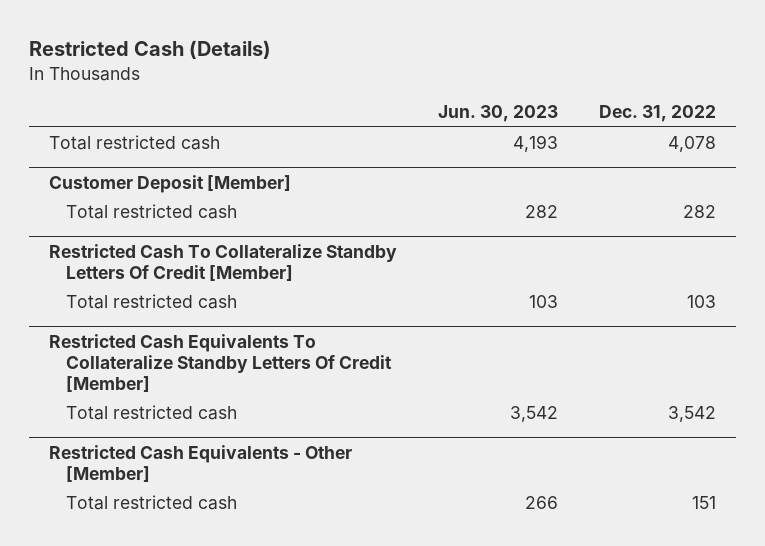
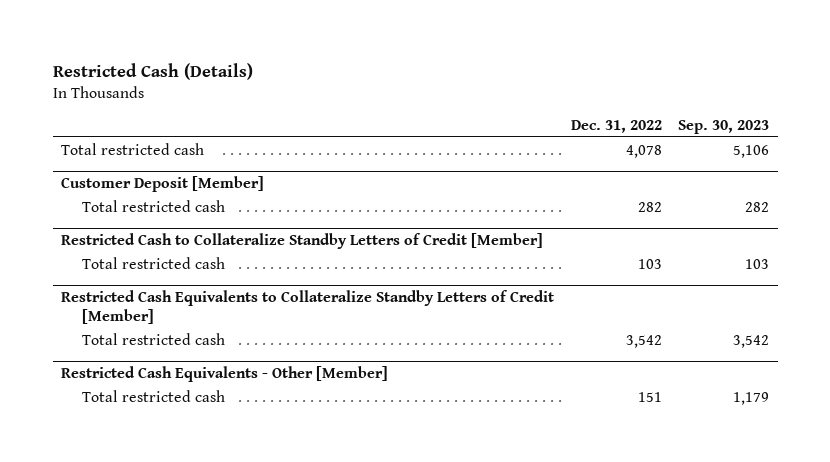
- | Jun. 30, 2023 | Dec. 31, 2022
+ | Dec. 31, 2022 | Sep. 30, 2023
- Restricted Cash To Collateralize Standby Letters Of Credit [Member]
+ Restricted Cash to Collateralize Standby Letters of Credit [Member]
- Restricted Cash Equivalents To Collateralize Standby Letters Of Credit [Member]
+ Restricted Cash Equivalents to Collateralize Standby Letters of Credit [Member]

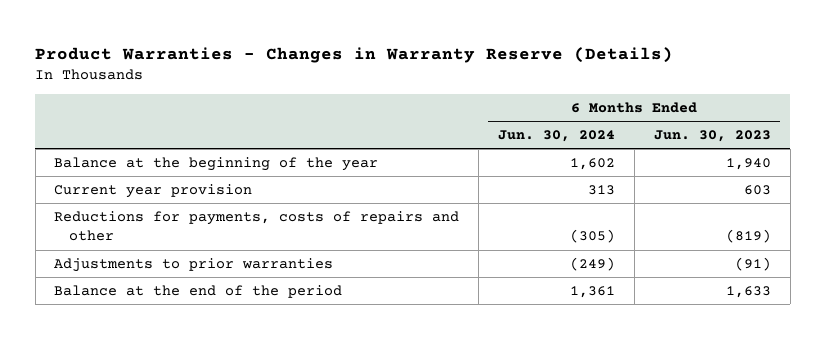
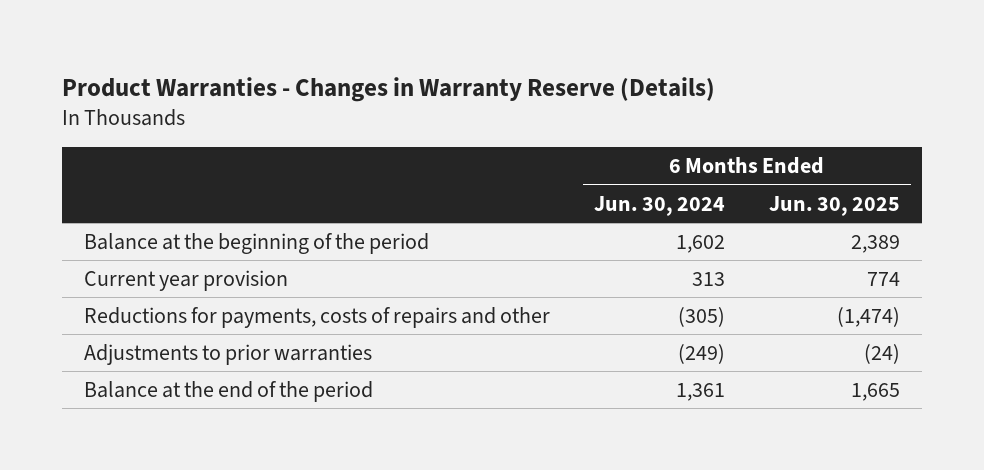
- | 6 Months Ended Jun. 30, 2024 | 6 Months Ended Jun. 30, 2023
+ | 6 Months Ended Jun. 30, 2024 | 6 Months Ended Jun. 30, 2025
- Balance at the beginning of the year | 1,602 | 1,940
+ Balance at the beginning of the period | 1,602 | 2,389

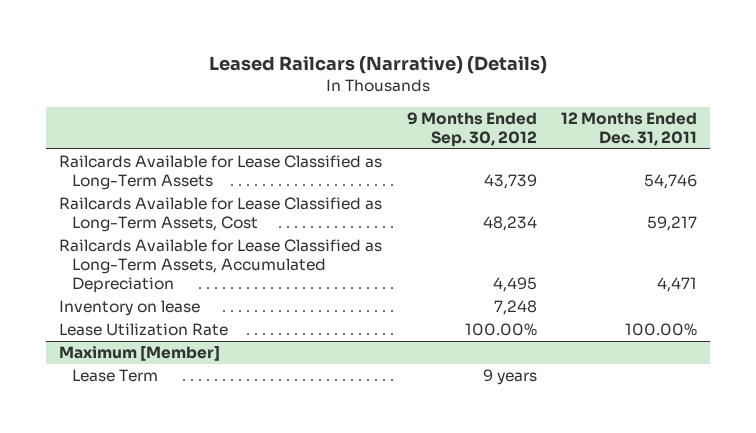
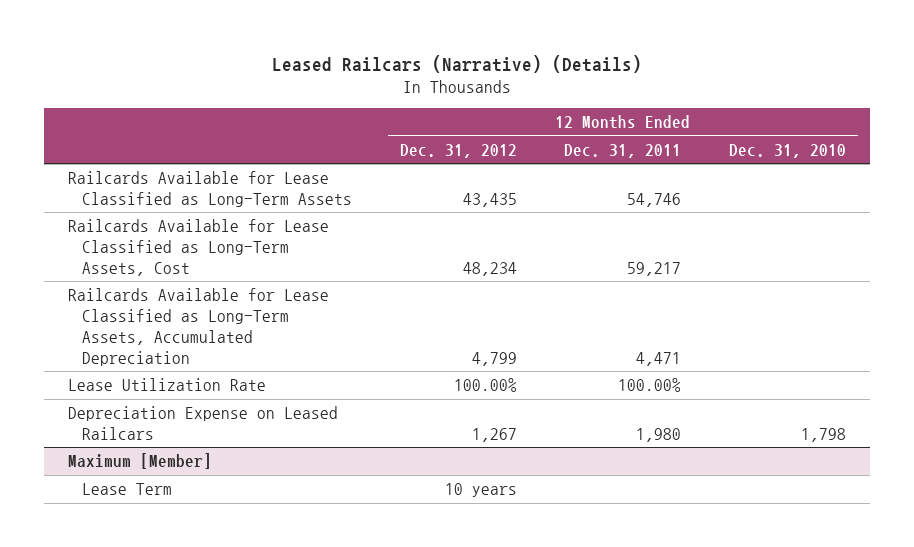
- | 9 Months Ended Sep. 30, 2012 | 12 Months Ended Dec. 31, 2011
+ | 12 Months Ended Dec. 31, 2012 | 12 Months Ended Dec. 31, 2011 | 12 Months Ended Dec. 31, 2010
- Inventory on lease | 7,248 |
+ Depreciation Expense on Leased Railcars | 1,267 | 1,980 | 1,798

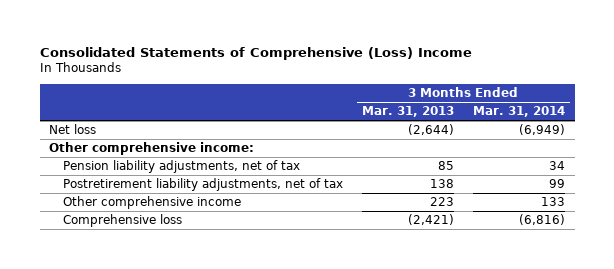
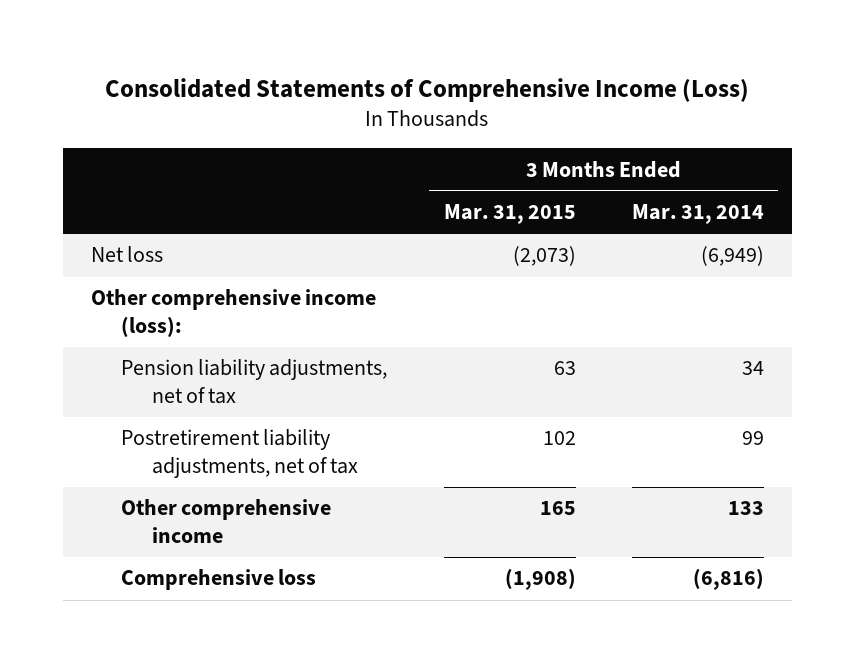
- Consolidated Statements of Comprehensive (Loss) Income
+ Consolidated Statements of Comprehensive Income (Loss)
- | 3 Months Ended Mar. 31, 2013 | 3 Months Ended Mar. 31, 2014
+ | 3 Months Ended Mar. 31, 2015 | 3 Months Ended Mar. 31, 2014
- Other comprehensive income:
+ Other comprehensive income (loss):

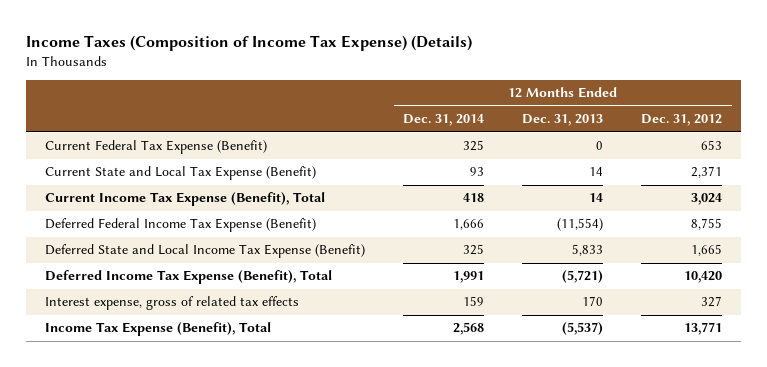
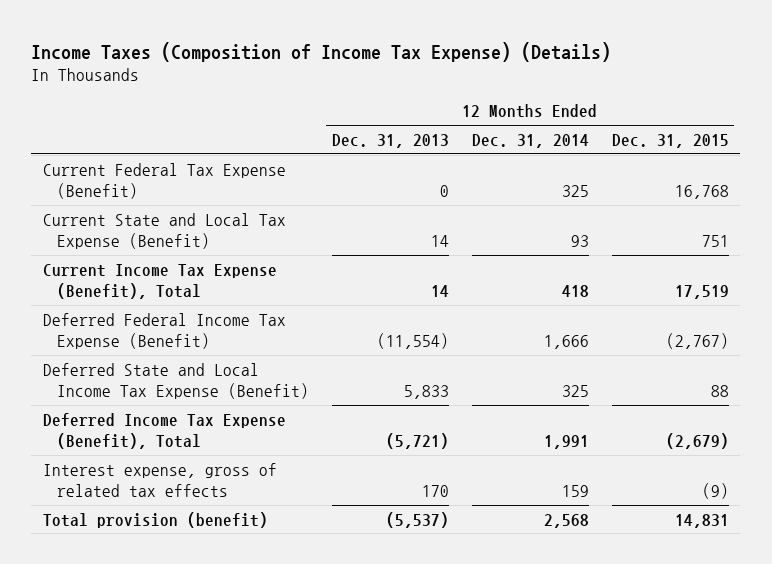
- | 12 Months Ended Dec. 31, 2014 | 12 Months Ended Dec. 31, 2013 | 12 Months Ended Dec. 31, 2012
+ | 12 Months Ended Dec. 31, 2013 | 12 Months Ended Dec. 31, 2014 | 12 Months Ended Dec. 31, 2015
- Income Tax Expense (Benefit), Total | 2,568 | (5,537) | 13,771
+ Total provision (benefit) | (5,537) | 2,568 | 14,831

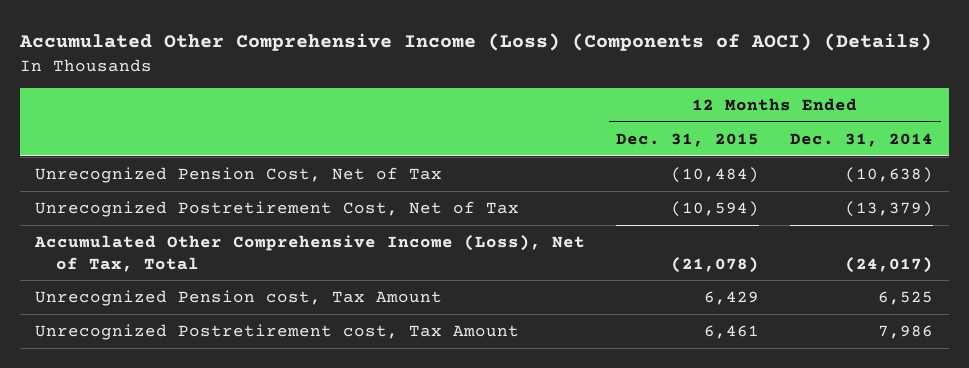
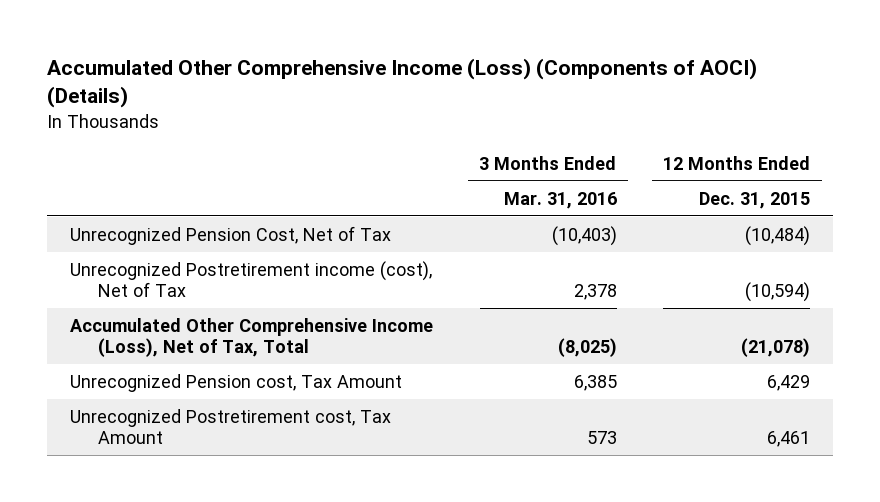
- | 12 Months Ended Dec. 31, 2015 | 12 Months Ended Dec. 31, 2014
+ | 3 Months Ended Mar. 31, 2016 | 12 Months Ended Dec. 31, 2015
- Unrecognized Postretirement Cost, Net of Tax | (10,594) | (13,379)
+ Unrecognized Postretirement income (cost), Net of Tax | 2,378 | (10,594)

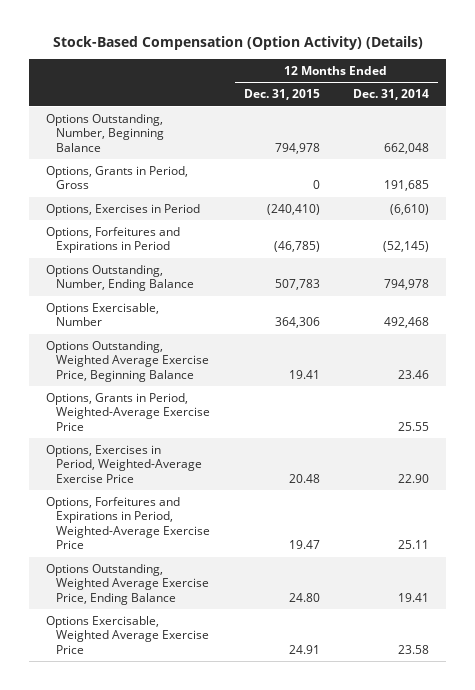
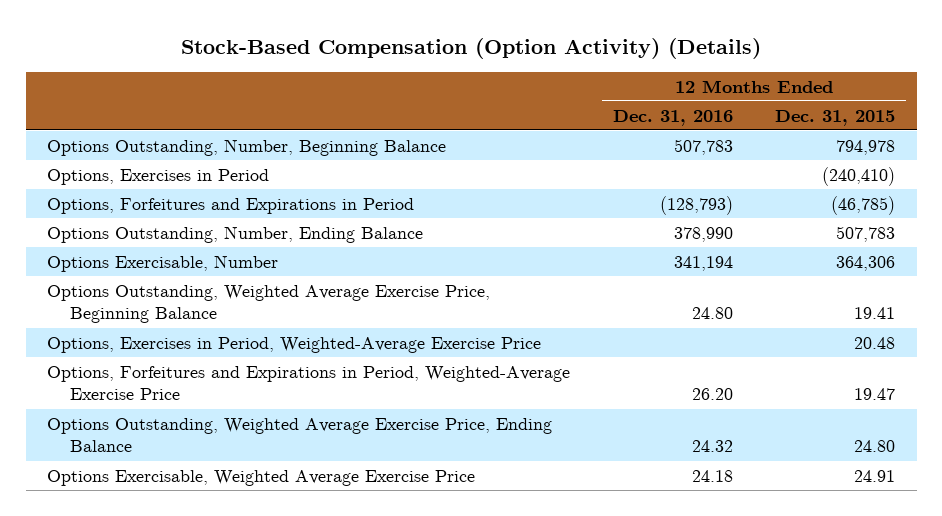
- | 12 Months Ended Dec. 31, 2015 | 12 Months Ended Dec. 31, 2014
+ | 12 Months Ended Dec. 31, 2016 | 12 Months Ended Dec. 31, 2015
- Options, Grants in Period, Gross | 0 | 191,685
- Options, Grants in Period, Weighted-Average Exercise Price | | 25.55

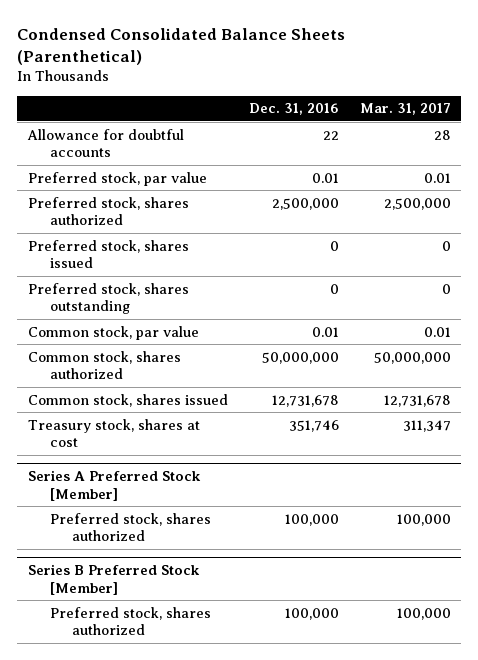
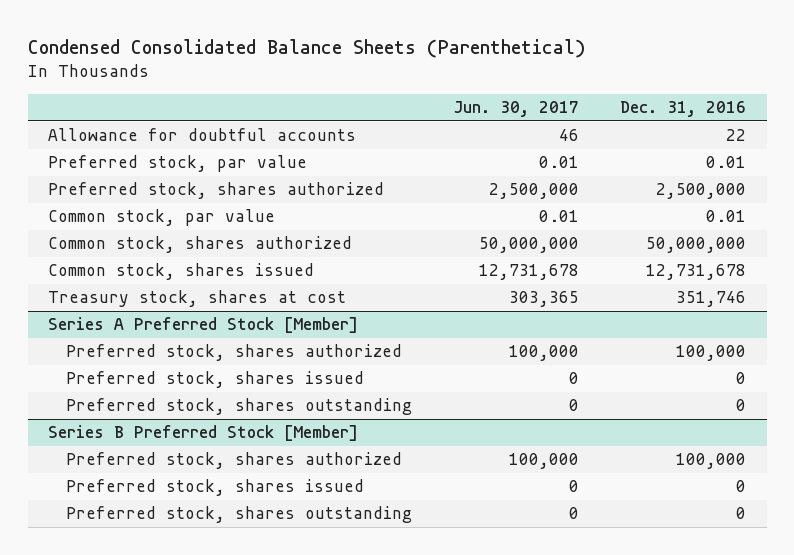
- | Dec. 31, 2016 | Mar. 31, 2017
+ | Jun. 30, 2017 | Dec. 31, 2016
- Preferred stock, shares issued | 0 | 0
- Preferred stock, shares outstanding | 0 | 0
@ Series A Preferred Stock [Member]
+ Preferred stock, shares issued | 0 | 0
+ Preferred stock, shares outstanding | 0 | 0
@ Series B Preferred Stock [Member]
+ Preferred stock, shares issued | 0 | 0
+ Preferred stock, shares outstanding | 0 | 0

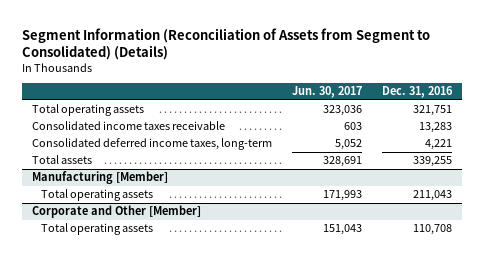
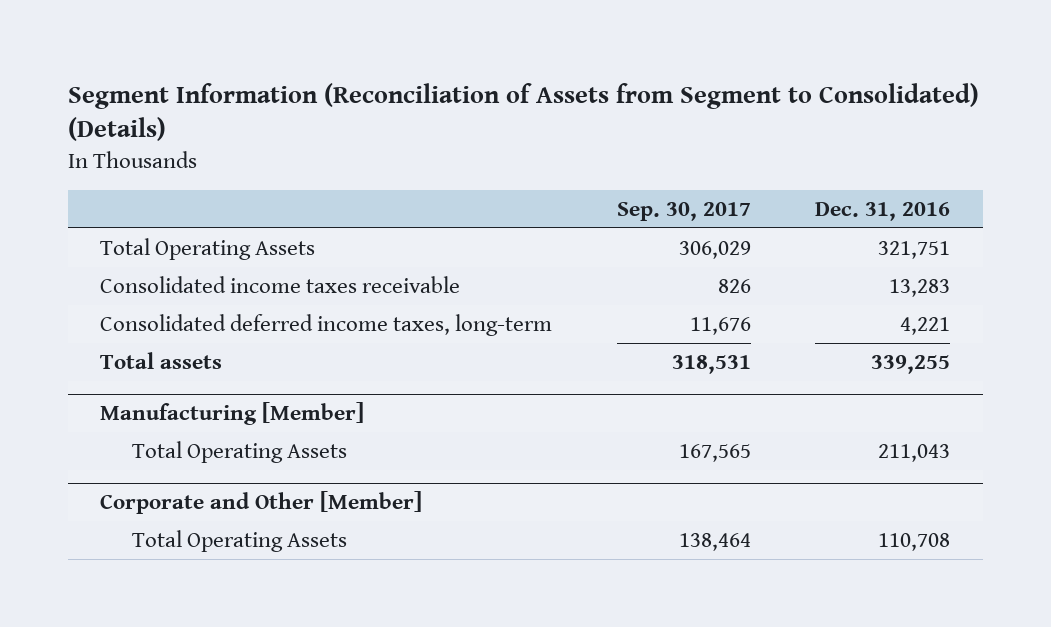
- | Jun. 30, 2017 | Dec. 31, 2016
+ | Sep. 30, 2017 | Dec. 31, 2016
- Total operating assets | 323,036 | 321,751
+ Total Operating Assets | 306,029 | 321,751
@ Manufacturing [Member]
- Total operating assets | 171,993 | 211,043
+ Total Operating Assets | 167,565 | 211,043
@ Corporate and Other [Member]
- Total operating assets | 151,043 | 110,708
+ Total Operating Assets | 138,464 | 110,708

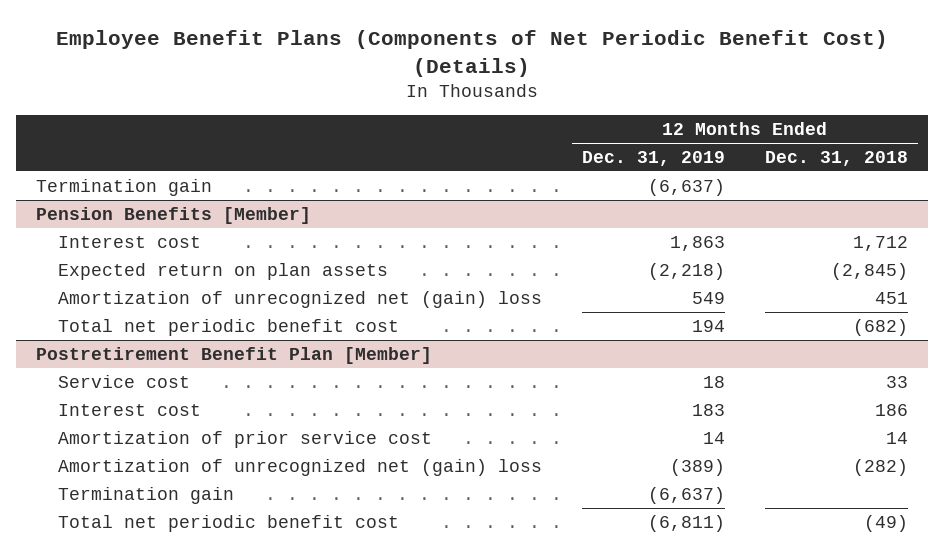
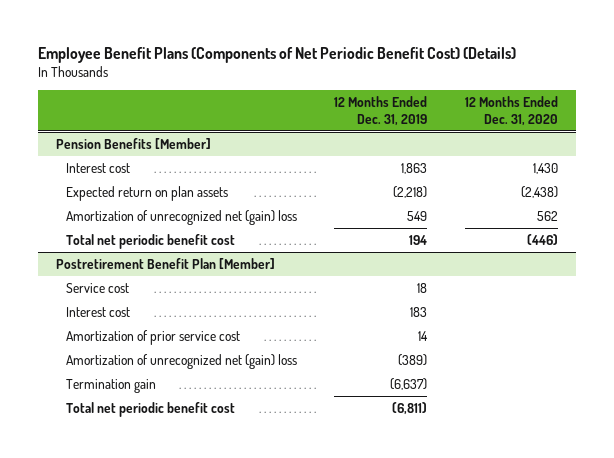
- | 12 Months Ended Dec. 31, 2019 | 12 Months Ended Dec. 31, 2018
+ | 12 Months Ended Dec. 31, 2019 | 12 Months Ended Dec. 31, 2020
- Termination gain | (6,637) |

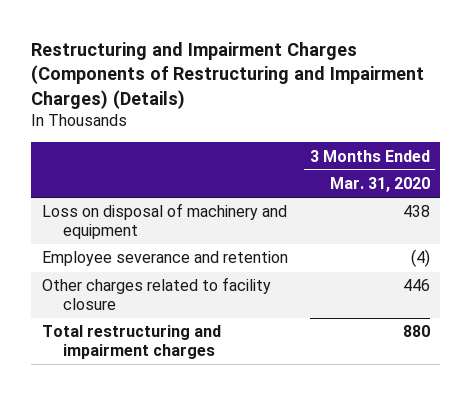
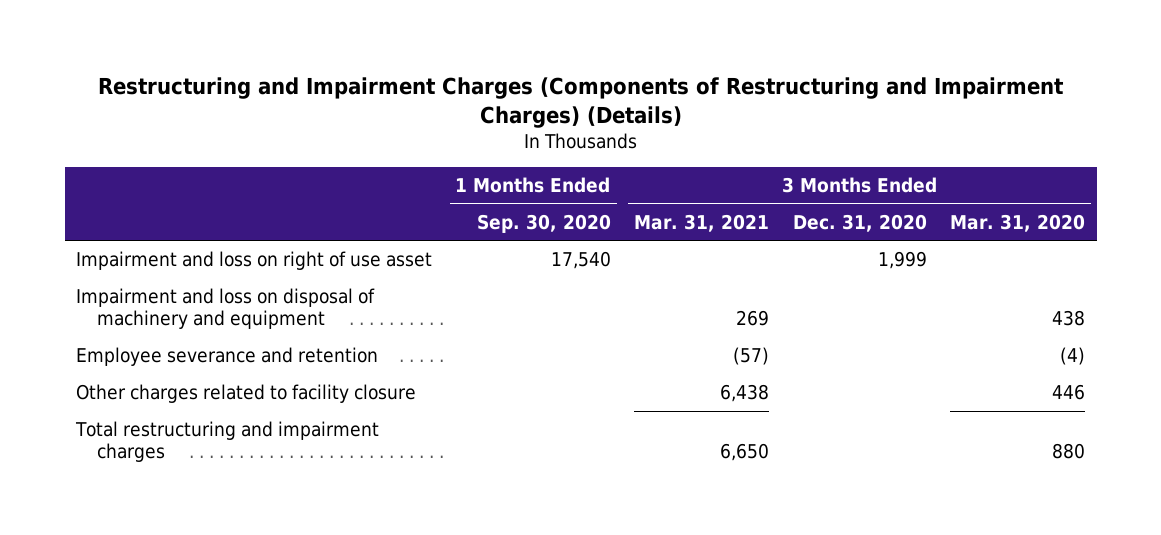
- | 3 Months Ended Mar. 31, 2020
+ | 1 Months Ended Sep. 30, 2020 | 3 Months Ended Mar. 31, 2021 | 3 Months Ended Dec. 31, 2020 | 3 Months Ended Mar. 31, 2020
- Loss on disposal of machinery and equipment | 438
+ Impairment and loss on right of use asset | 17,540 | | 1,999 |
+ Impairment and loss on disposal of machinery and equipment | | 269 | | 438

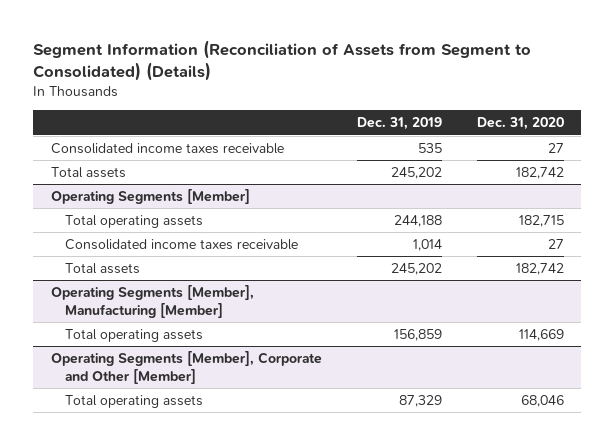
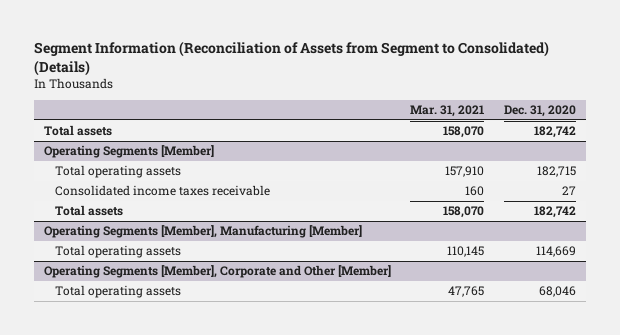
- | Dec. 31, 2019 | Dec. 31, 2020
+ | Mar. 31, 2021 | Dec. 31, 2020
- Consolidated income taxes receivable | 535 | 27

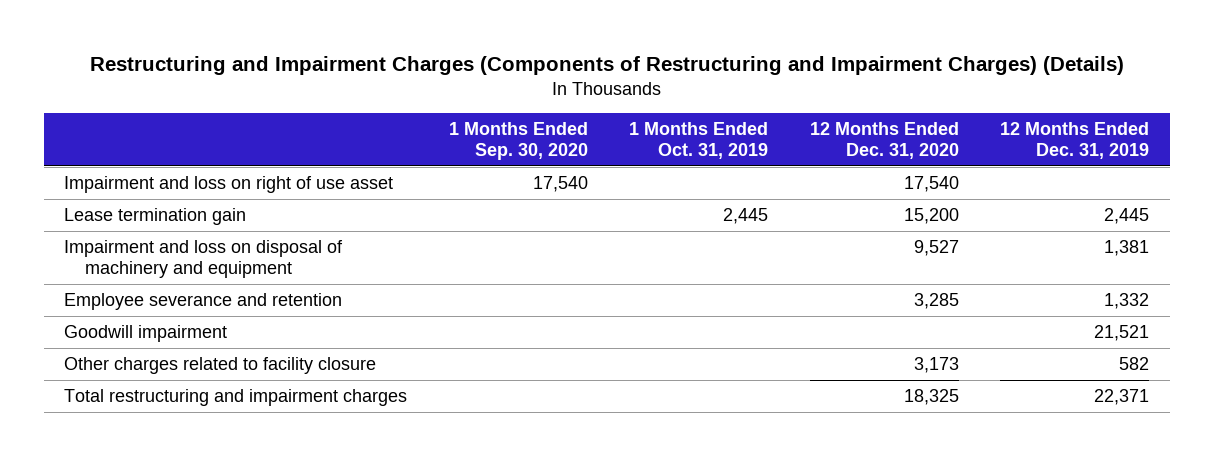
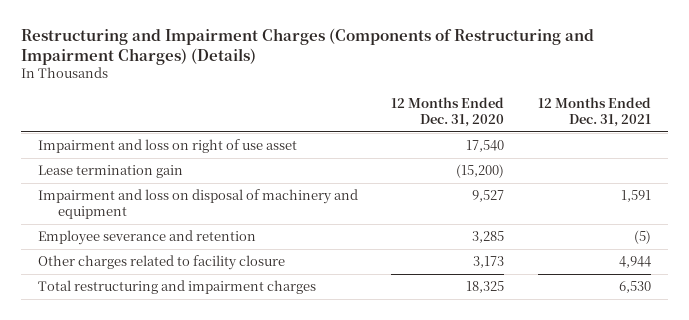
- | 1 Months Ended Sep. 30, 2020 | 1 Months Ended Oct. 31, 2019 | 12 Months Ended Dec. 31, 2020 | 12 Months Ended Dec. 31, 2019
+ | 12 Months Ended Dec. 31, 2020 | 12 Months Ended Dec. 31, 2021
- Lease termination gain | | 2,445 | 15,200 | 2,445
+ Lease termination gain | (15,200) |
- Goodwill impairment | | | | 21,521

